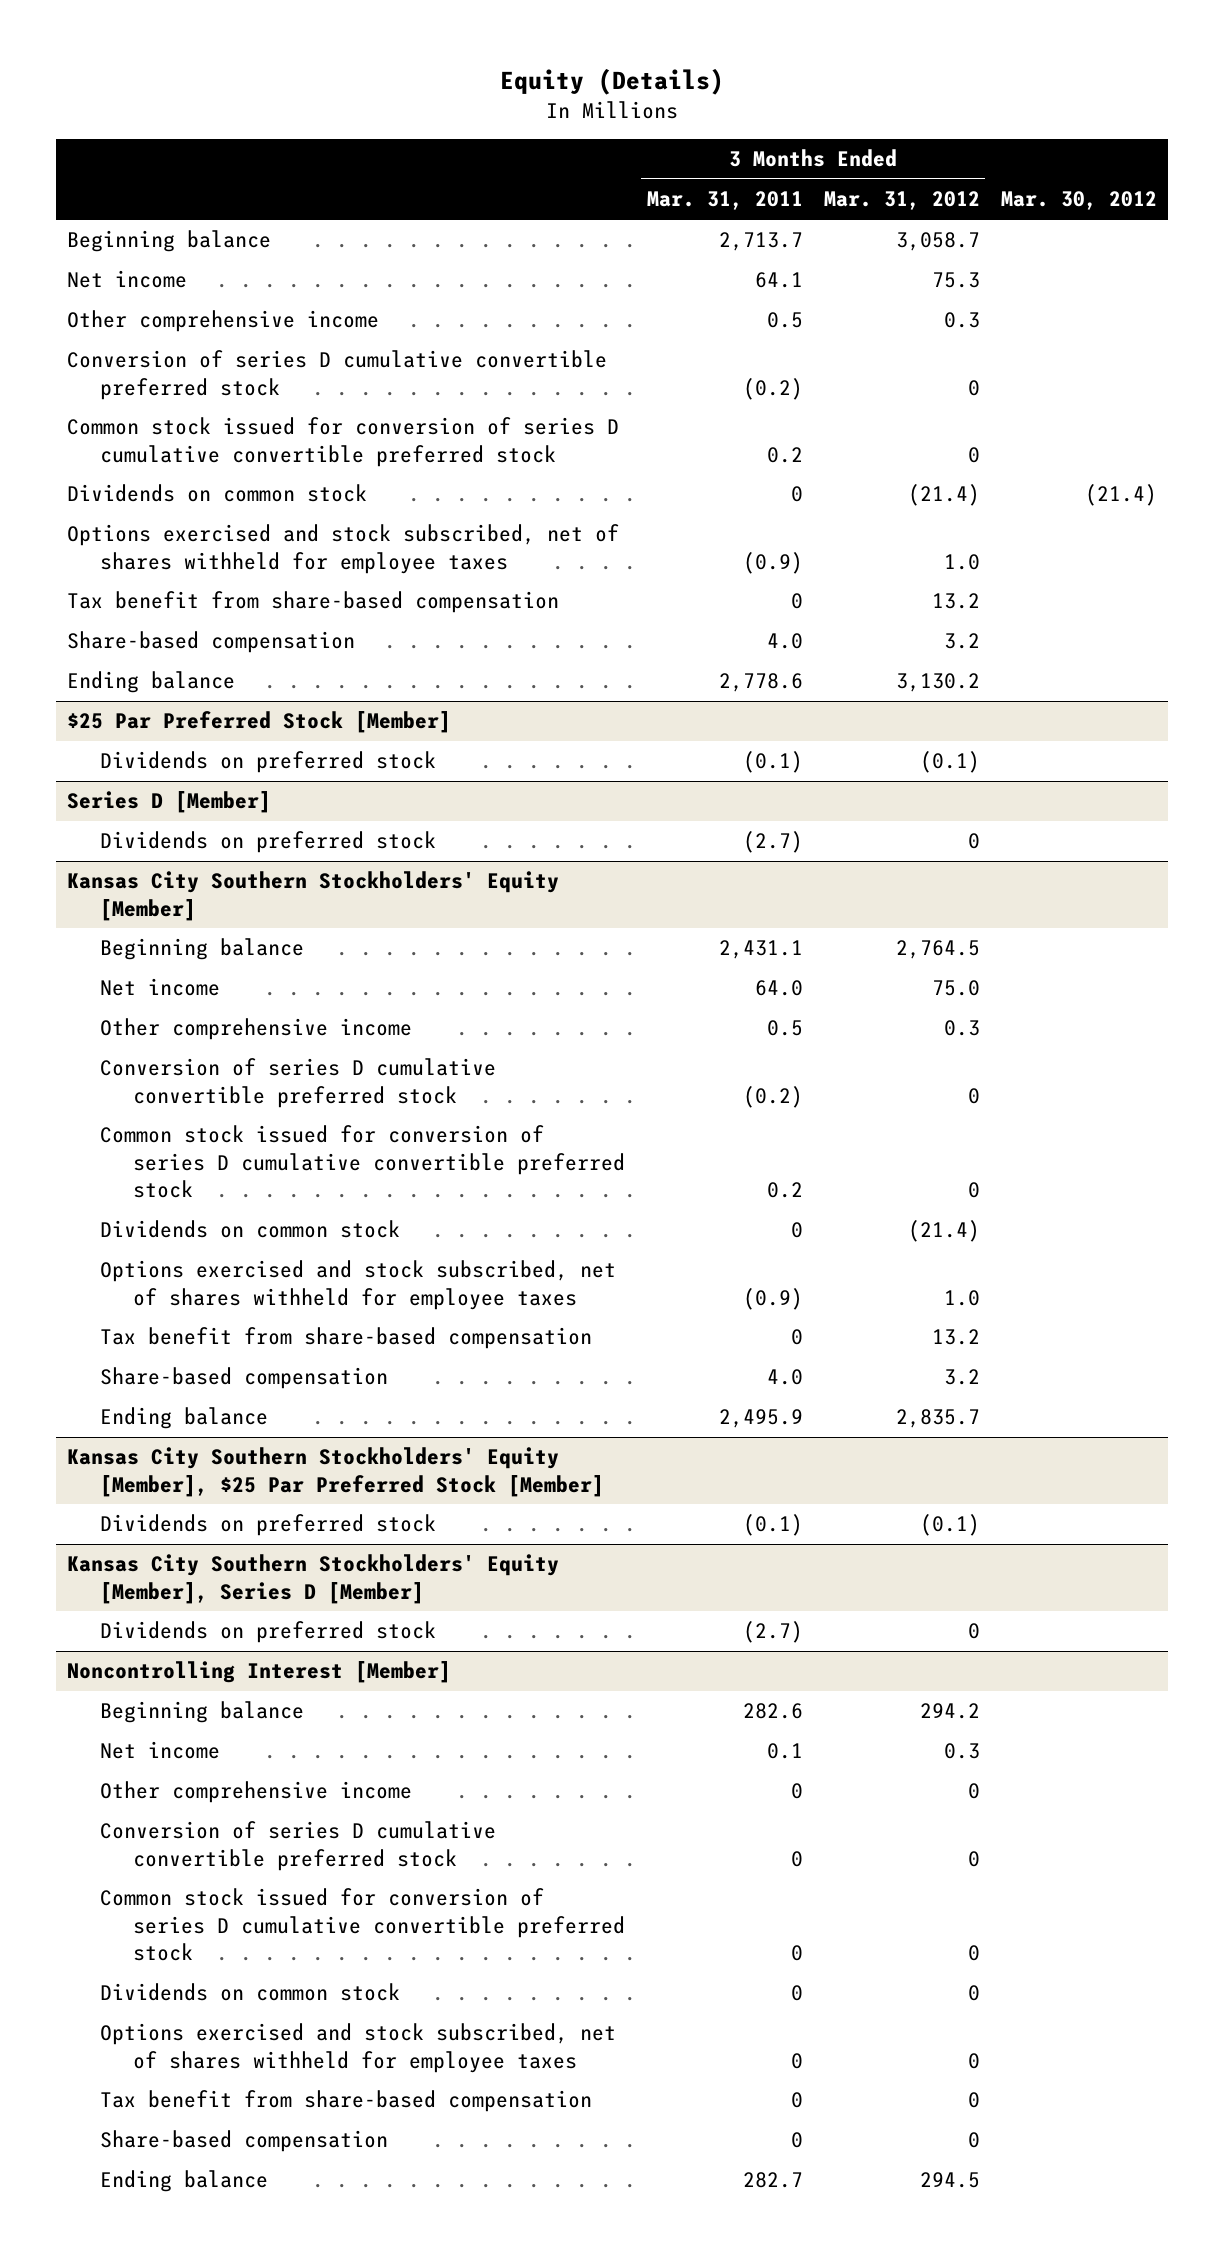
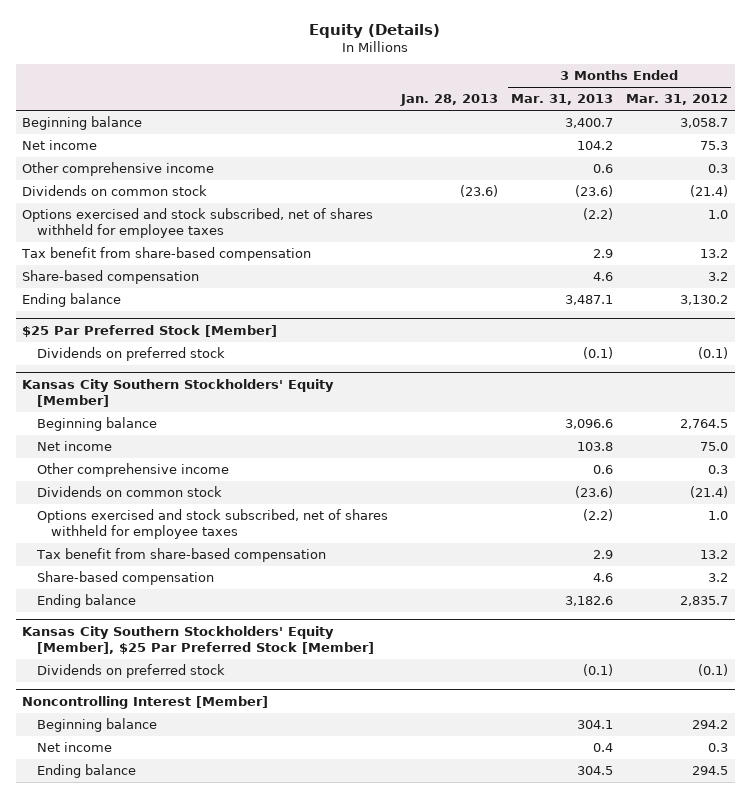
- | 3 Months Ended Mar. 31, 2011 | 3 Months Ended Mar. 31, 2012 | Mar. 30, 2012
+ | Jan. 28, 2013 | 3 Months Ended Mar. 31, 2013 | 3 Months Ended Mar. 31, 2012
- Conversion of series D cumulative convertible preferred stock | (0.2) | 0 |
- Common stock issued for conversion of series D cumulative convertible preferred stock | 0.2 | 0 |
- Series D [Member]
- Dividends on preferred stock | (2.7) | 0 |
@ Kansas City Southern Stockholders' Equity [Member]
- Conversion of series D cumulative convertible preferred stock | (0.2) | 0 |
- Common stock issued for conversion of series D cumulative convertible preferred stock | 0.2 | 0 |
- Kansas City Southern Stockholders' Equity [Member], Series D [Member]
- Dividends on preferred stock | (2.7) | 0 |
@ Noncontrolling Interest [Member]
- Other comprehensive income | 0 | 0 |
- Conversion of series D cumulative convertible preferred stock | 0 | 0 |
- Common stock issued for conversion of series D cumulative convertible preferred stock | 0 | 0 |
- Dividends on common stock | 0 | 0 |
- Options exercised and stock subscribed, net of shares withheld for employee taxes | 0 | 0 |
- Tax benefit from share-based compensation | 0 | 0 |
- Share-based compensation | 0 | 0 |

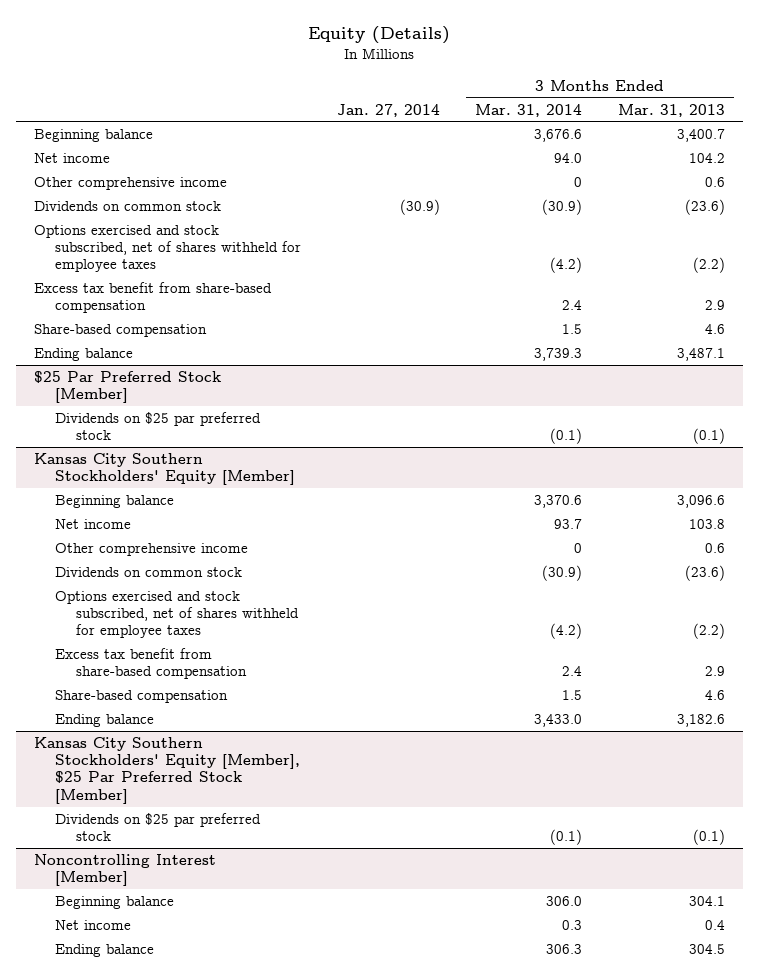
- | Jan. 28, 2013 | 3 Months Ended Mar. 31, 2013 | 3 Months Ended Mar. 31, 2012
+ | Jan. 27, 2014 | 3 Months Ended Mar. 31, 2014 | 3 Months Ended Mar. 31, 2013
- Tax benefit from share-based compensation | | 2.9 | 13.2
+ Excess tax benefit from share-based compensation | | 2.4 | 2.9
@ $25 Par Preferred Stock [Member]
- Dividends on preferred stock | | (0.1) | (0.1)
+ Dividends on $25 par preferred stock | | (0.1) | (0.1)
@ Kansas City Southern Stockholders' Equity [Member]
- Tax benefit from share-based compensation | | 2.9 | 13.2
+ Excess tax benefit from share-based compensation | | 2.4 | 2.9
@ Kansas City Southern Stockholders' Equity [Member], $25 Par Preferred Stock [Member]
- Dividends on preferred stock | | (0.1) | (0.1)
+ Dividends on $25 par preferred stock | | (0.1) | (0.1)

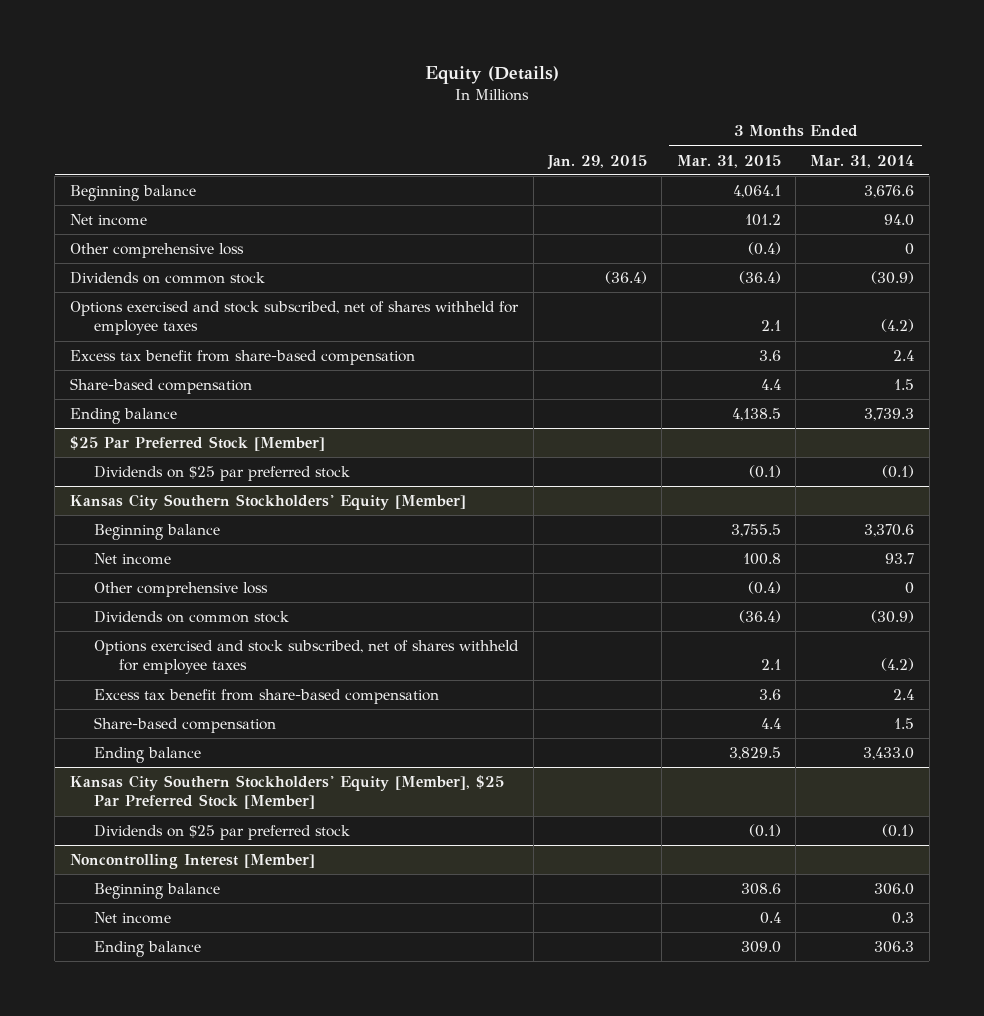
- | Jan. 27, 2014 | 3 Months Ended Mar. 31, 2014 | 3 Months Ended Mar. 31, 2013
+ | Jan. 29, 2015 | 3 Months Ended Mar. 31, 2015 | 3 Months Ended Mar. 31, 2014
- Other comprehensive income | | 0 | 0.6
+ Other comprehensive loss | | (0.4) | 0
@ Kansas City Southern Stockholders' Equity [Member]
- Other comprehensive income | | 0 | 0.6
+ Other comprehensive loss | | (0.4) | 0

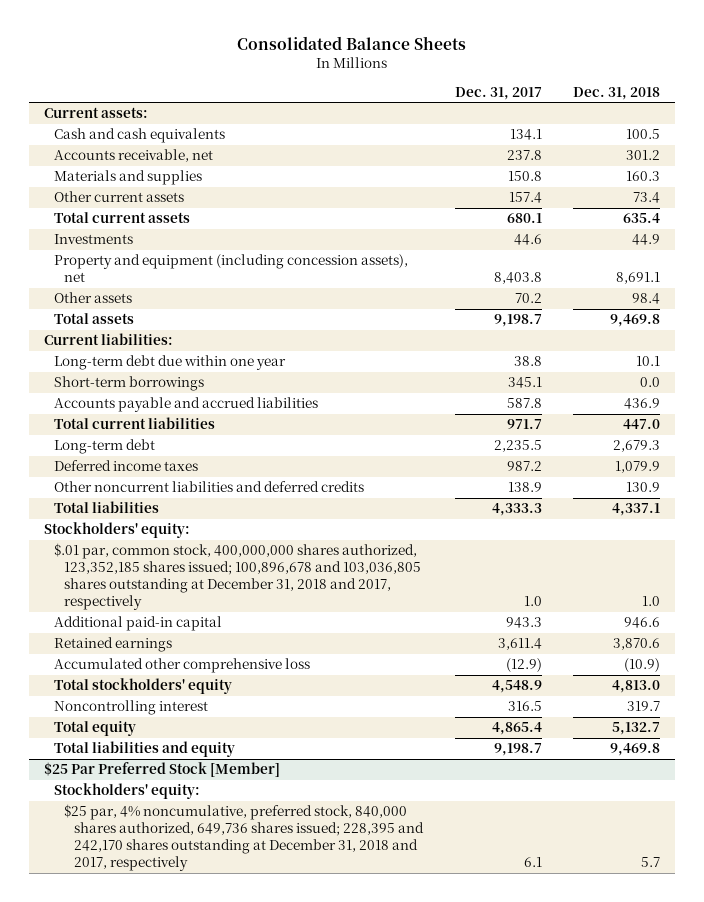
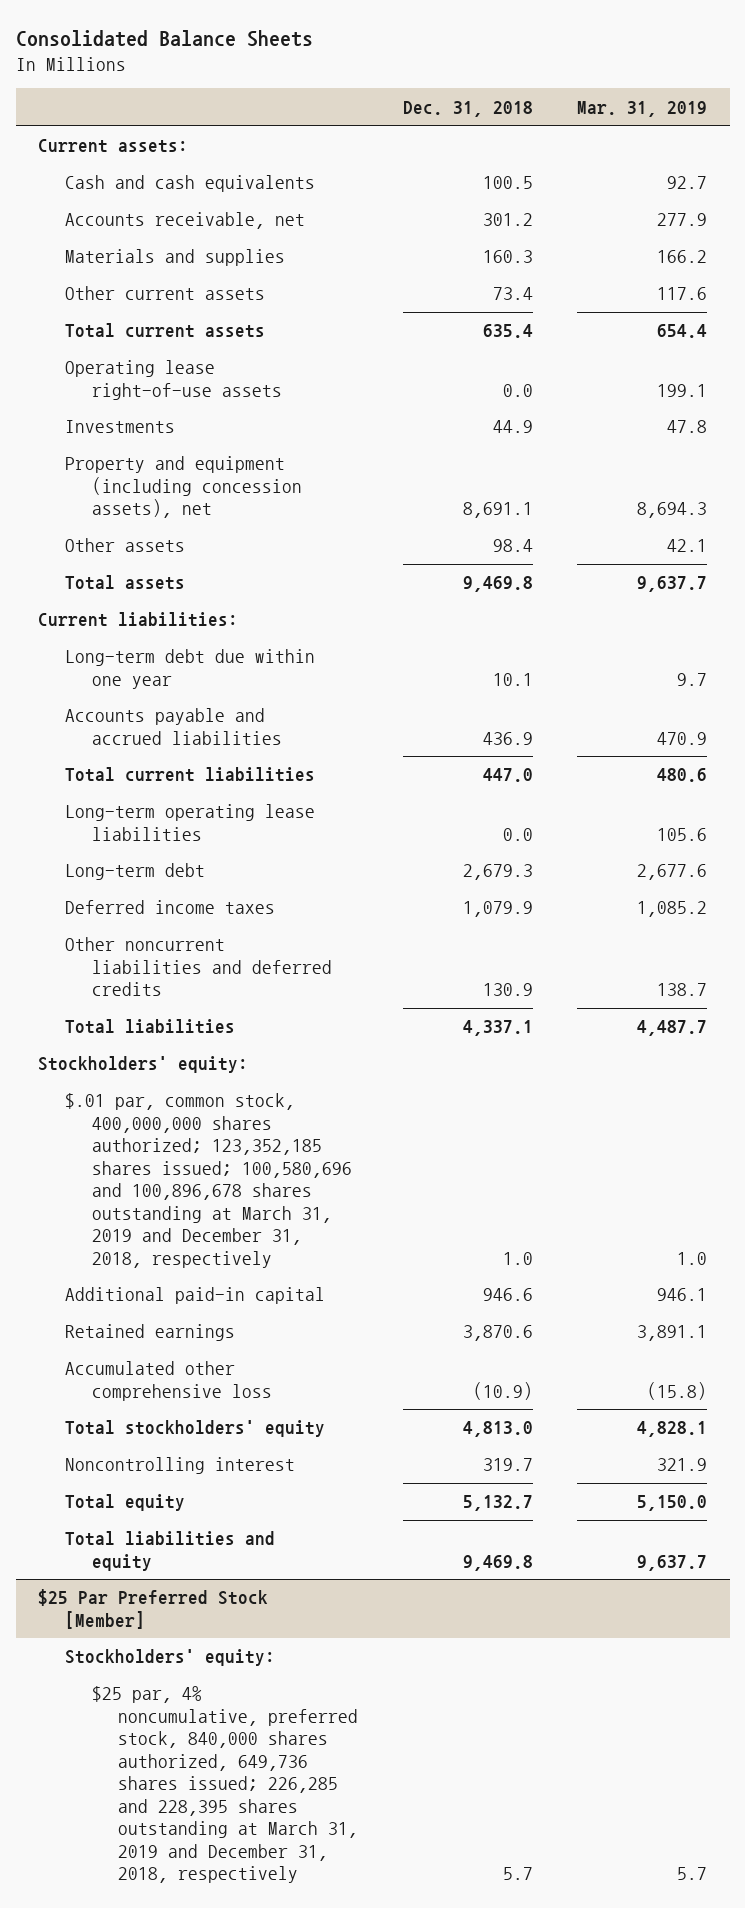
- | Dec. 31, 2017 | Dec. 31, 2018
+ | Dec. 31, 2018 | Mar. 31, 2019
+ Operating lease right-of-use assets | 0.0 | 199.1
- Short-term borrowings | 345.1 | 0.0
+ Long-term operating lease liabilities | 0.0 | 105.6
- $.01 par, common stock, 400,000,000 shares authorized, 123,352,185 shares issued; 100,896,678 and 103,036,805 shares outstanding at December 31, 2018 and 2017, respectively | 1.0 | 1.0
+ $.01 par, common stock, 400,000,000 shares authorized; 123,352,185 shares issued; 100,580,696 and 100,896,678 shares outstanding at March 31, 2019 and December 31, 2018, respectively | 1.0 | 1.0
@ $25 Par Preferred Stock [Member]
- $25 par, 4% noncumulative, preferred stock, 840,000 shares authorized, 649,736 shares issued; 228,395 and 242,170 shares outstanding at December 31, 2018 and 2017, respectively | 6.1 | 5.7
+ $25 par, 4% noncumulative, preferred stock, 840,000 shares authorized, 649,736 shares issued; 226,285 and 228,395 shares outstanding at March 31, 2019 and December 31, 2018, respectively | 5.7 | 5.7

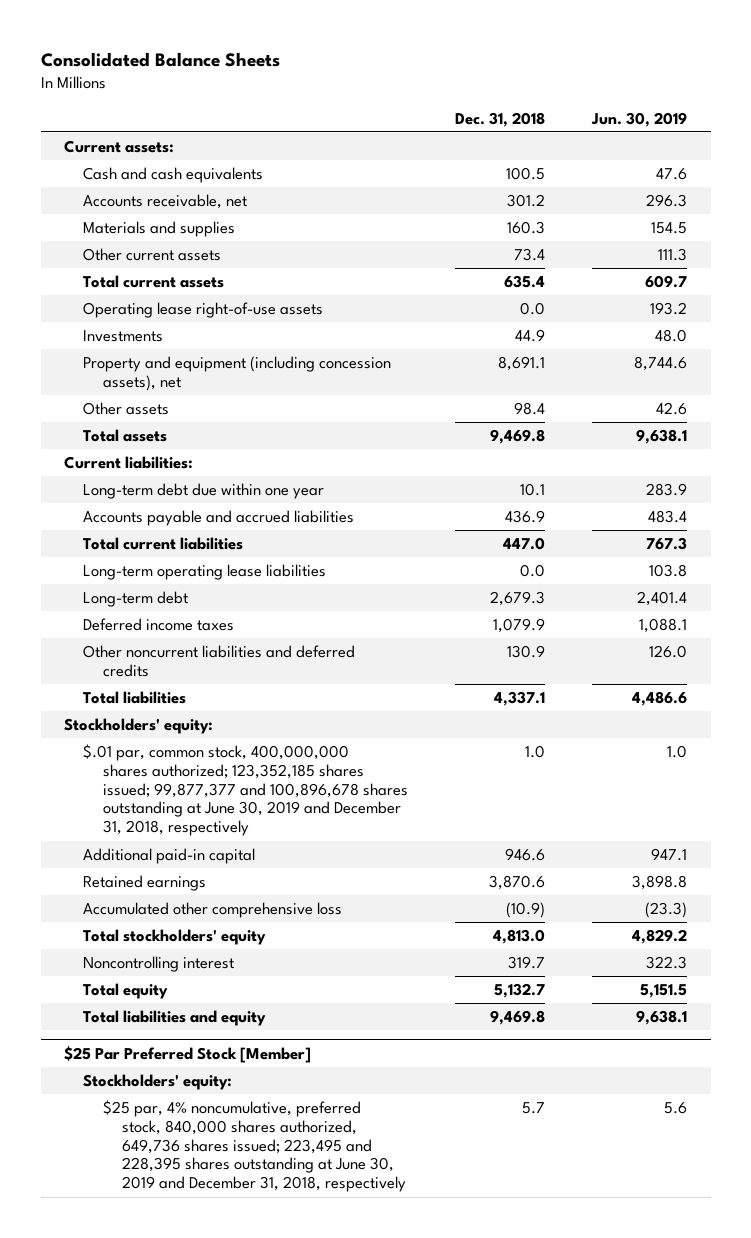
- | Dec. 31, 2018 | Mar. 31, 2019
+ | Dec. 31, 2018 | Jun. 30, 2019
- $.01 par, common stock, 400,000,000 shares authorized; 123,352,185 shares issued; 100,580,696 and 100,896,678 shares outstanding at March 31, 2019 and December 31, 2018, respectively | 1.0 | 1.0
+ $.01 par, common stock, 400,000,000 shares authorized; 123,352,185 shares issued; 99,877,377 and 100,896,678 shares outstanding at June 30, 2019 and December 31, 2018, respectively | 1.0 | 1.0
@ $25 Par Preferred Stock [Member]
- $25 par, 4% noncumulative, preferred stock, 840,000 shares authorized, 649,736 shares issued; 226,285 and 228,395 shares outstanding at March 31, 2019 and December 31, 2018, respectively | 5.7 | 5.7
+ $25 par, 4% noncumulative, preferred stock, 840,000 shares authorized, 649,736 shares issued; 223,495 and 228,395 shares outstanding at June 30, 2019 and December 31, 2018, respectively | 5.7 | 5.6

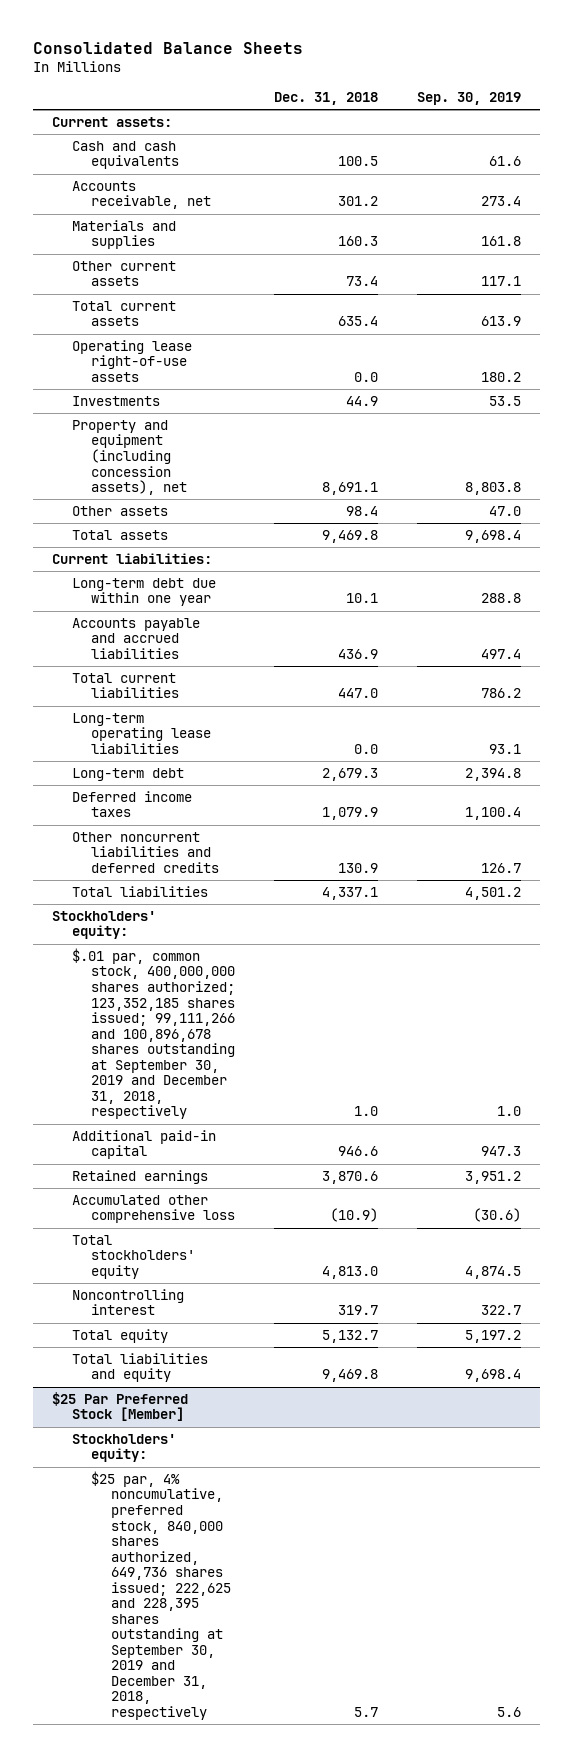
- | Dec. 31, 2018 | Jun. 30, 2019
+ | Dec. 31, 2018 | Sep. 30, 2019
- $.01 par, common stock, 400,000,000 shares authorized; 123,352,185 shares issued; 99,877,377 and 100,896,678 shares outstanding at June 30, 2019 and December 31, 2018, respectively | 1.0 | 1.0
+ $.01 par, common stock, 400,000,000 shares authorized; 123,352,185 shares issued; 99,111,266 and 100,896,678 shares outstanding at September 30, 2019 and December 31, 2018, respectively | 1.0 | 1.0
@ $25 Par Preferred Stock [Member]
- $25 par, 4% noncumulative, preferred stock, 840,000 shares authorized, 649,736 shares issued; 223,495 and 228,395 shares outstanding at June 30, 2019 and December 31, 2018, respectively | 5.7 | 5.6
+ $25 par, 4% noncumulative, preferred stock, 840,000 shares authorized, 649,736 shares issued; 222,625 and 228,395 shares outstanding at September 30, 2019 and December 31, 2018, respectively | 5.7 | 5.6

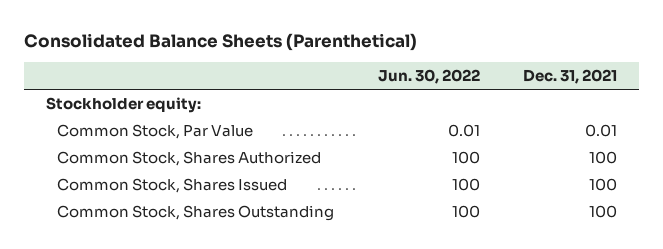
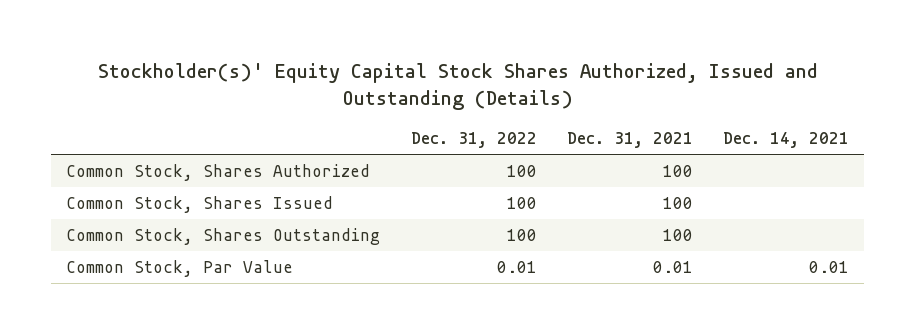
- Consolidated Balance Sheets (Parenthetical)
+ Stockholder(s)' Equity Capital Stock Shares Authorized, Issued and Outstanding (Details)
- | Jun. 30, 2022 | Dec. 31, 2021
+ | Dec. 31, 2022 | Dec. 31, 2021 | Dec. 14, 2021
- Stockholder equity:
moved down: Common Stock, Par Value | 0.01 | 0.01 | 0.01

